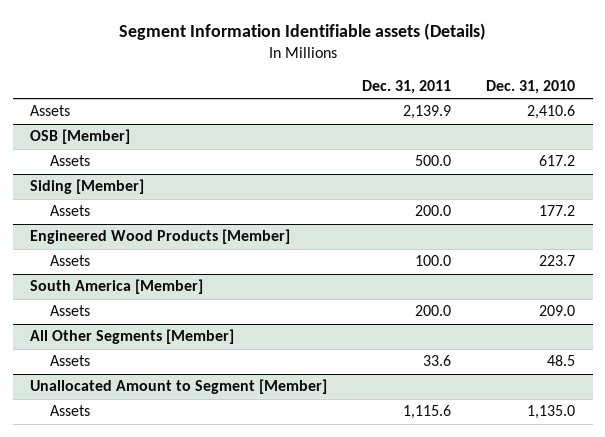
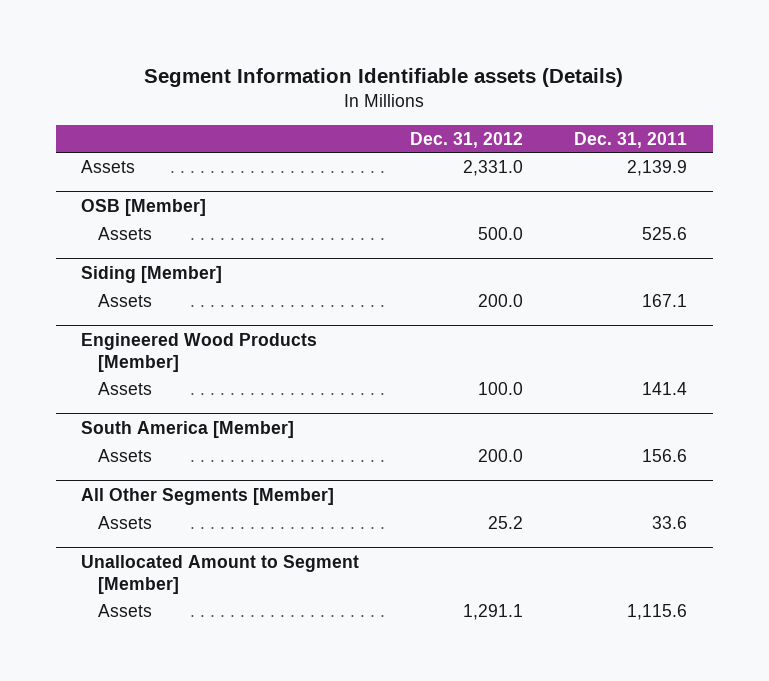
- | Dec. 31, 2011 | Dec. 31, 2010
+ | Dec. 31, 2012 | Dec. 31, 2011
@ OSB [Member]
- Assets | 500.0 | 617.2
+ Assets | 500.0 | 525.6
@ Siding [Member]
- Assets | 200.0 | 177.2
+ Assets | 200.0 | 167.1
@ Engineered Wood Products [Member]
- Assets | 100.0 | 223.7
+ Assets | 100.0 | 141.4
@ South America [Member]
- Assets | 200.0 | 209.0
+ Assets | 200.0 | 156.6

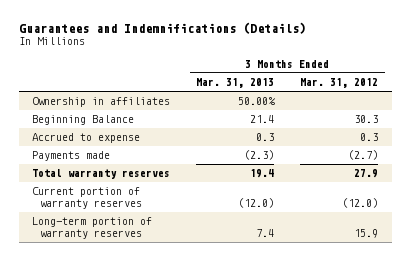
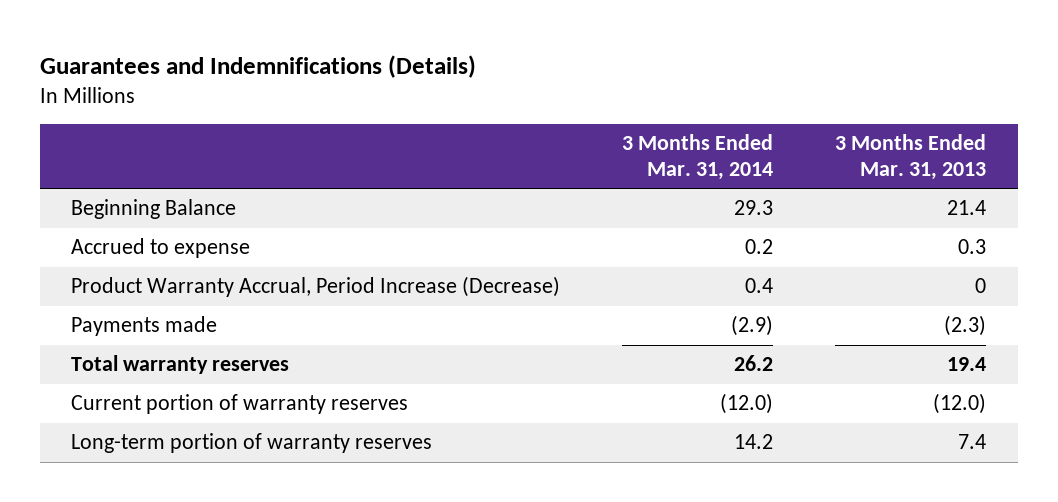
- | 3 Months Ended Mar. 31, 2013 | 3 Months Ended Mar. 31, 2012
+ | 3 Months Ended Mar. 31, 2014 | 3 Months Ended Mar. 31, 2013
- Ownership in affiliates | 50.00% |
+ Product Warranty Accrual, Period Increase (Decrease) | 0.4 | 0

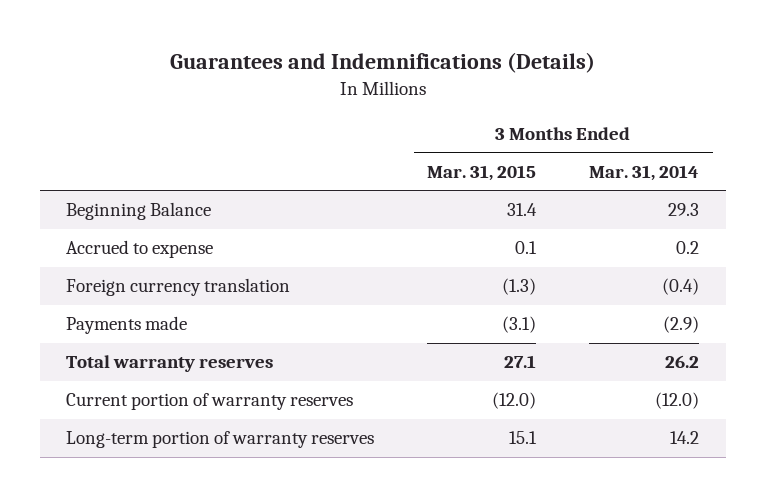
- | 3 Months Ended Mar. 31, 2014 | 3 Months Ended Mar. 31, 2013
+ | 3 Months Ended Mar. 31, 2015 | 3 Months Ended Mar. 31, 2014
- Product Warranty Accrual, Period Increase (Decrease) | 0.4 | 0
+ Foreign currency translation | (1.3) | (0.4)

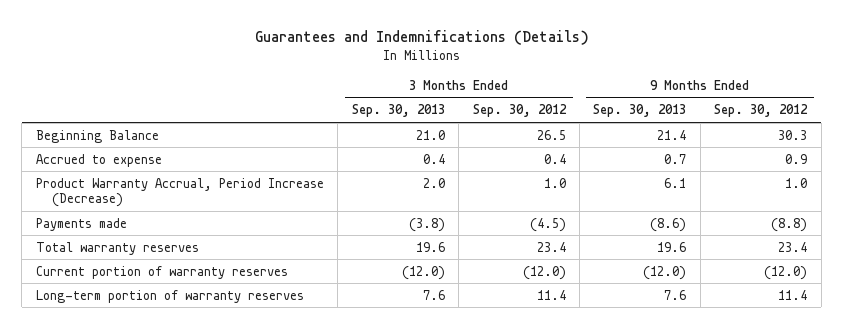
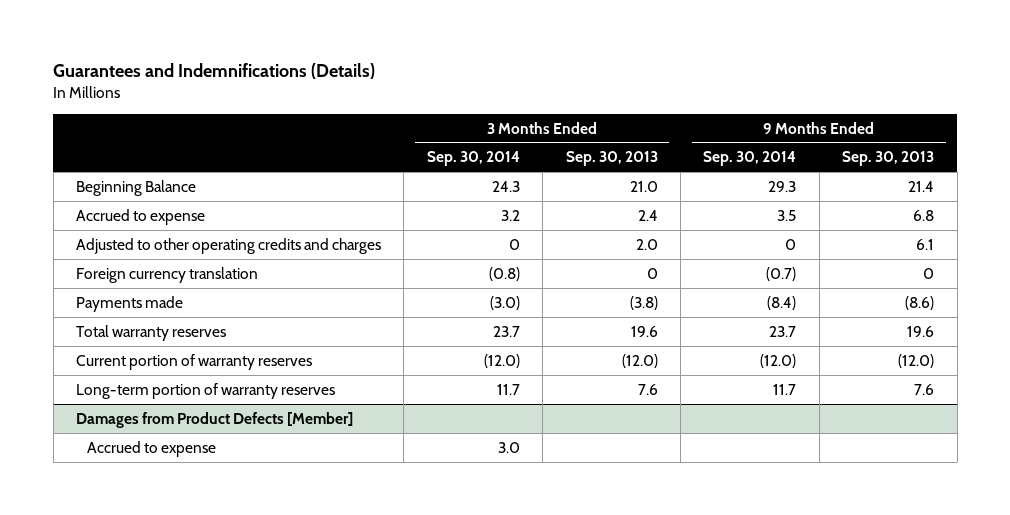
- | 3 Months Ended Sep. 30, 2013 | 3 Months Ended Sep. 30, 2012 | 9 Months Ended Sep. 30, 2013 | 9 Months Ended Sep. 30, 2012
+ | 3 Months Ended Sep. 30, 2014 | 3 Months Ended Sep. 30, 2013 | 9 Months Ended Sep. 30, 2014 | 9 Months Ended Sep. 30, 2013
- Accrued to expense | 0.4 | 0.4 | 0.7 | 0.9
- Product Warranty Accrual, Period Increase (Decrease) | 2.0 | 1.0 | 6.1 | 1.0
+ Accrued to expense | 3.2 | 2.4 | 3.5 | 6.8
+ Adjusted to other operating credits and charges | 0 | 2.0 | 0 | 6.1
+ Foreign currency translation | (0.8) | 0 | (0.7) | 0
+ Damages from Product Defects [Member]
+ Accrued to expense | 3.0 | | |

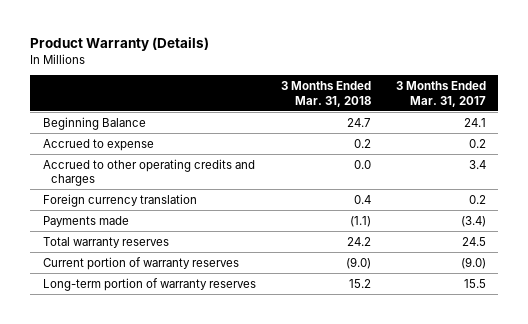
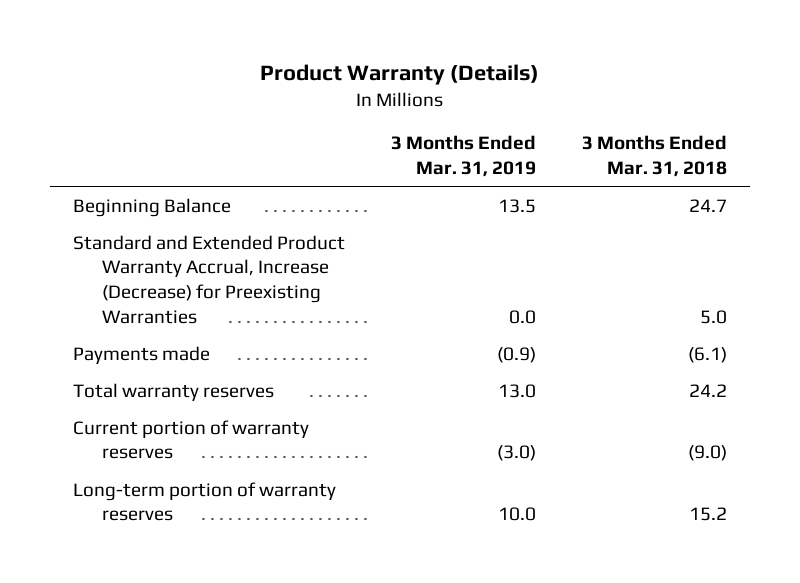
- | 3 Months Ended Mar. 31, 2018 | 3 Months Ended Mar. 31, 2017
+ | 3 Months Ended Mar. 31, 2019 | 3 Months Ended Mar. 31, 2018
- Accrued to expense | 0.2 | 0.2
- Accrued to other operating credits and charges | 0.0 | 3.4
- Foreign currency translation | 0.4 | 0.2
- Payments made | (1.1) | (3.4)
+ Standard and Extended Product Warranty Accrual, Increase (Decrease) for Preexisting Warranties | 0.0 | 5.0
+ Payments made | (0.9) | (6.1)

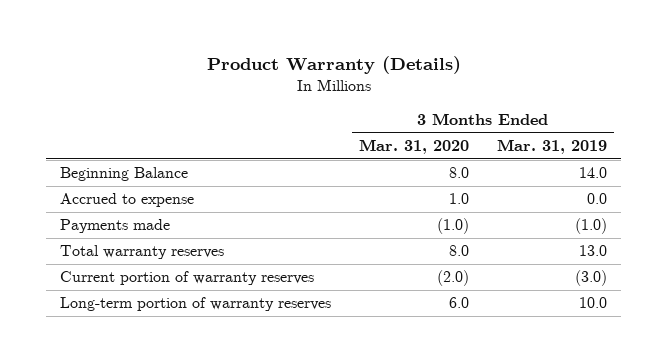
- | 3 Months Ended Mar. 31, 2019 | 3 Months Ended Mar. 31, 2018
+ | 3 Months Ended Mar. 31, 2020 | 3 Months Ended Mar. 31, 2019
- Beginning Balance | 13.5 | 24.7
- Standard and Extended Product Warranty Accrual, Increase (Decrease) for Preexisting Warranties | 0.0 | 5.0
- Payments made | (0.9) | (6.1)
+ Beginning Balance | 8.0 | 14.0
+ Accrued to expense | 1.0 | 0.0
+ Payments made | (1.0) | (1.0)

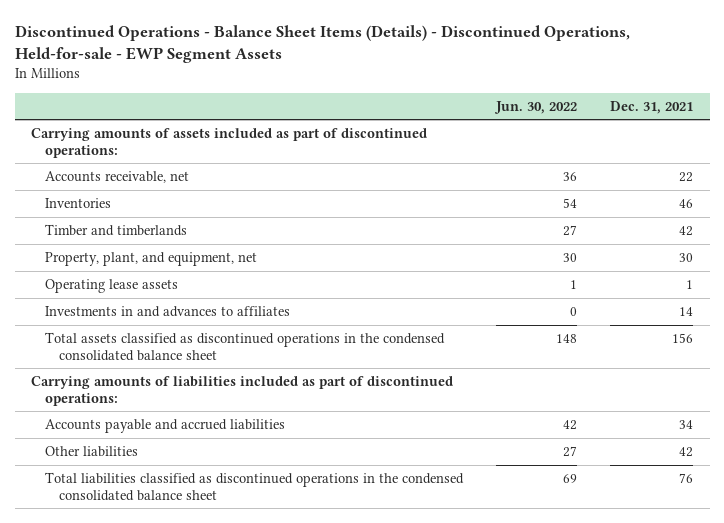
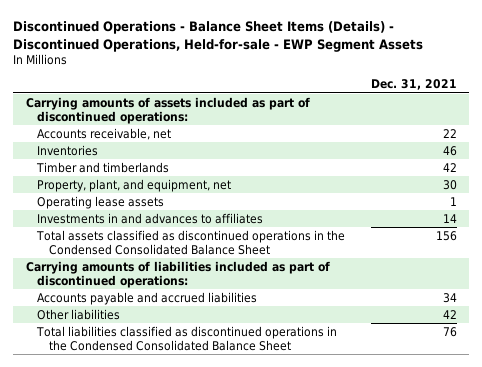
- | Jun. 30, 2022 | Dec. 31, 2021
+ | Dec. 31, 2021
- Total assets classified as discontinued operations in the condensed consolidated balance sheet | 148 | 156
+ Total assets classified as discontinued operations in the Condensed Consolidated Balance Sheet | 156
- Total liabilities classified as discontinued operations in the condensed consolidated balance sheet | 69 | 76
+ Total liabilities classified as discontinued operations in the Condensed Consolidated Balance Sheet | 76

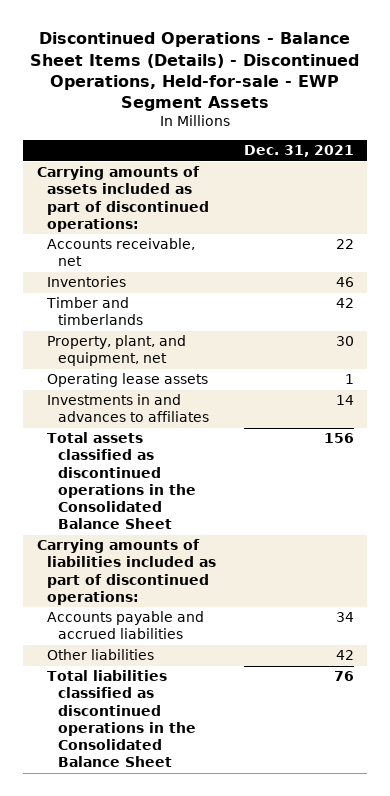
- Total assets classified as discontinued operations in the Condensed Consolidated Balance Sheet | 156
+ Total assets classified as discontinued operations in the Consolidated Balance Sheet | 156
- Total liabilities classified as discontinued operations in the Condensed Consolidated Balance Sheet | 76
+ Total liabilities classified as discontinued operations in the Consolidated Balance Sheet | 76

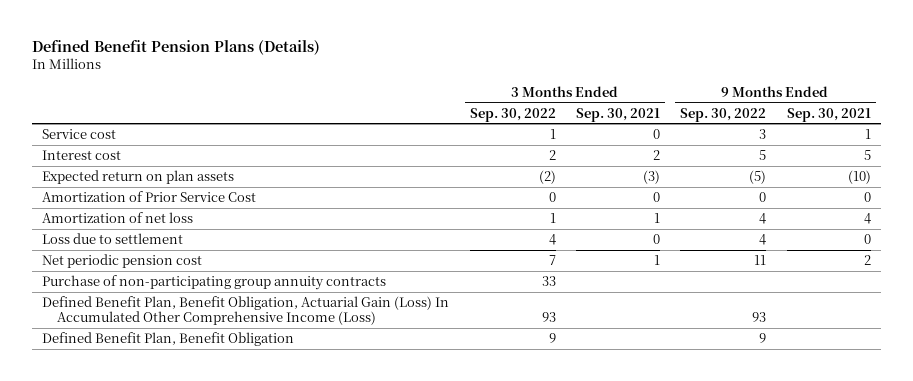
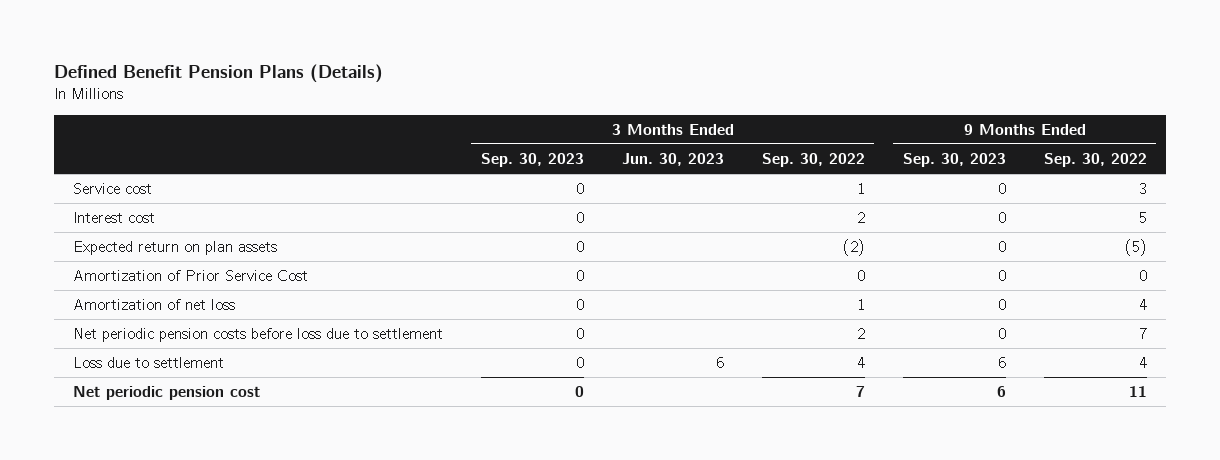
- | 3 Months Ended Sep. 30, 2022 | 3 Months Ended Sep. 30, 2021 | 9 Months Ended Sep. 30, 2022 | 9 Months Ended Sep. 30, 2021
+ | 3 Months Ended Sep. 30, 2023 | 3 Months Ended Jun. 30, 2023 | 3 Months Ended Sep. 30, 2022 | 9 Months Ended Sep. 30, 2023 | 9 Months Ended Sep. 30, 2022
+ Net periodic pension costs before loss due to settlement | 0 | | 2 | 0 | 7
- Purchase of non-participating group annuity contracts | 33 | | |
- Defined Benefit Plan, Benefit Obligation, Actuarial Gain (Loss) In Accumulated Other Comprehensive Income (Loss) | 93 | | 93 |
- Defined Benefit Plan, Benefit Obligation | 9 | | 9 |

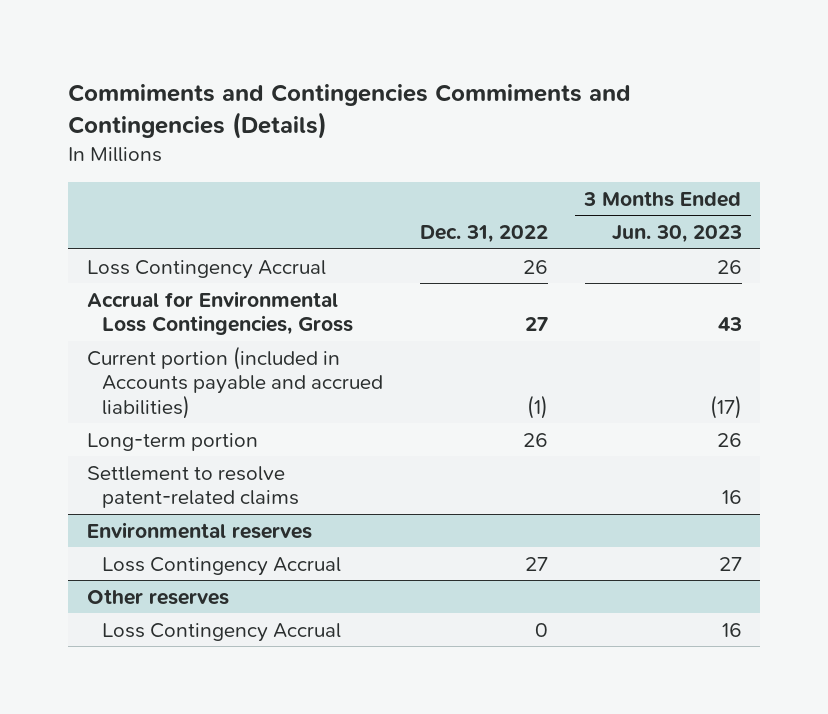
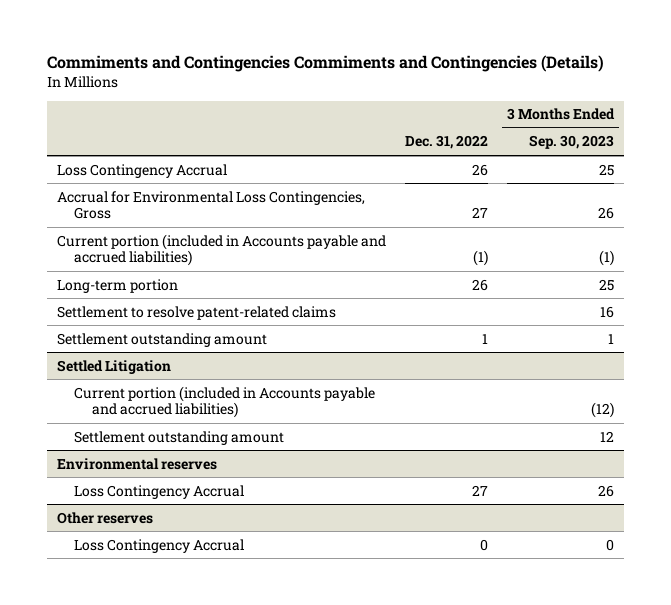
- | Dec. 31, 2022 | 3 Months Ended Jun. 30, 2023
+ | Dec. 31, 2022 | 3 Months Ended Sep. 30, 2023
+ Settlement outstanding amount | 1 | 1
+ Settled Litigation
+ Current portion (included in Accounts payable and accrued liabilities) | | (12)
+ Settlement outstanding amount | | 12

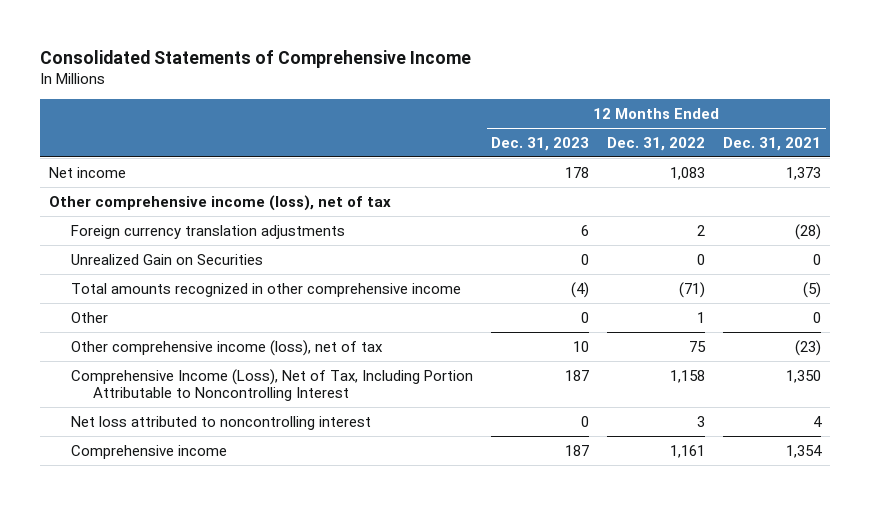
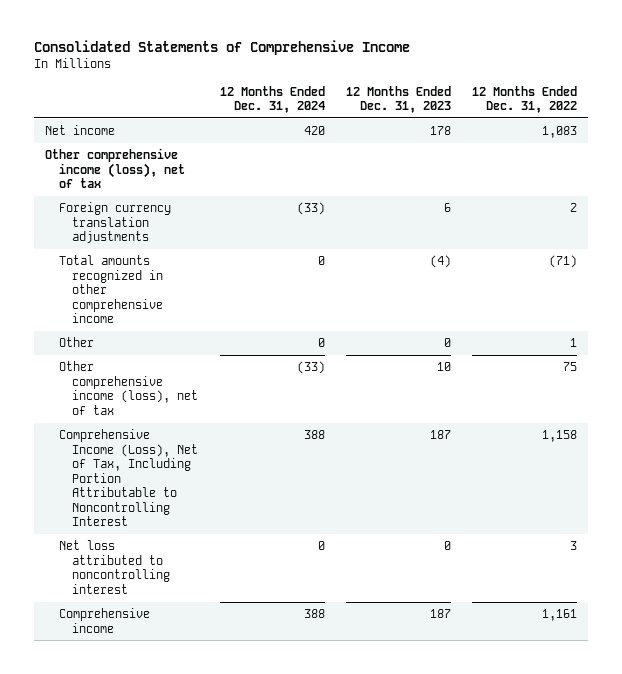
- | 12 Months Ended Dec. 31, 2023 | 12 Months Ended Dec. 31, 2022 | 12 Months Ended Dec. 31, 2021
+ | 12 Months Ended Dec. 31, 2024 | 12 Months Ended Dec. 31, 2023 | 12 Months Ended Dec. 31, 2022
- Unrealized Gain on Securities | 0 | 0 | 0

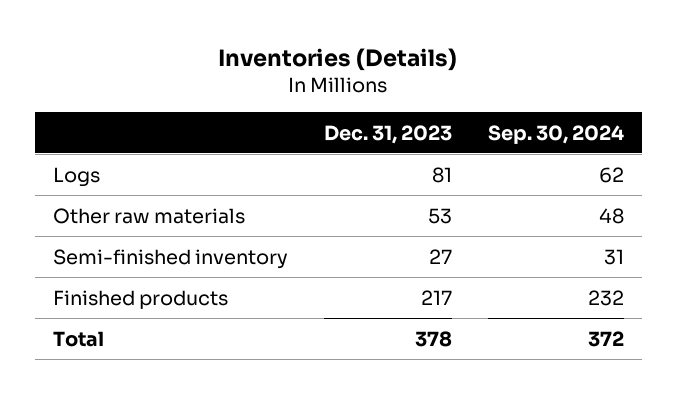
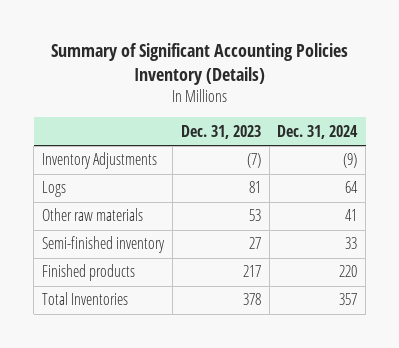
- Inventories (Details)
+ Summary of Significant Accounting Policies Inventory (Details)
- | Dec. 31, 2023 | Sep. 30, 2024
+ | Dec. 31, 2023 | Dec. 31, 2024
+ Inventory Adjustments | (7) | (9)
- Total | 378 | 372
+ Total Inventories | 378 | 357

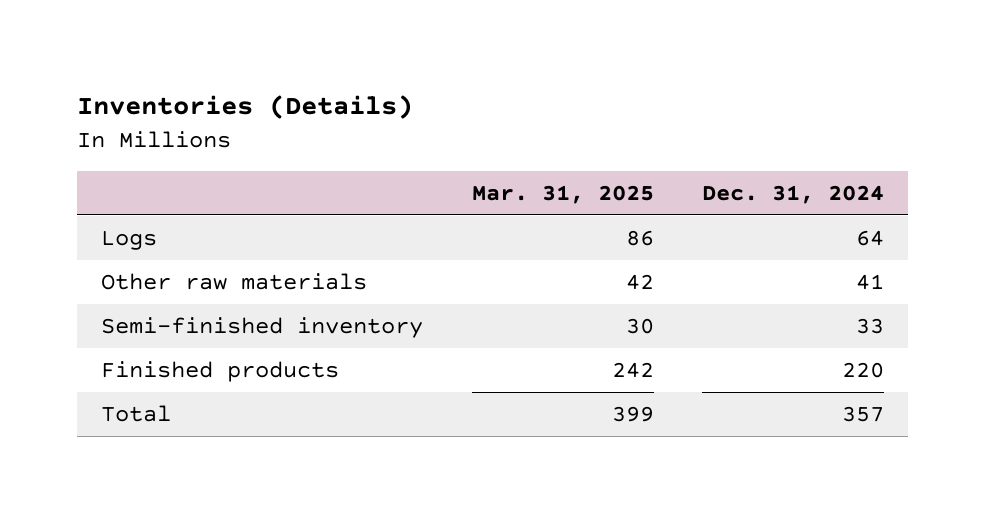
- Summary of Significant Accounting Policies Inventory (Details)
+ Inventories (Details)
- | Dec. 31, 2023 | Dec. 31, 2024
+ | Mar. 31, 2025 | Dec. 31, 2024
- Inventory Adjustments | (7) | (9)
- Total Inventories | 378 | 357
+ Total | 399 | 357

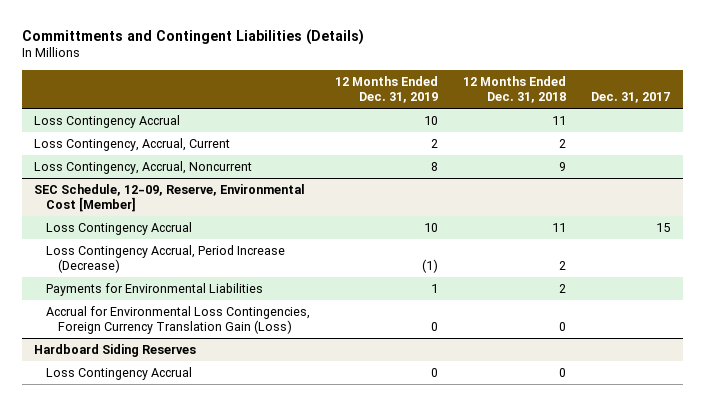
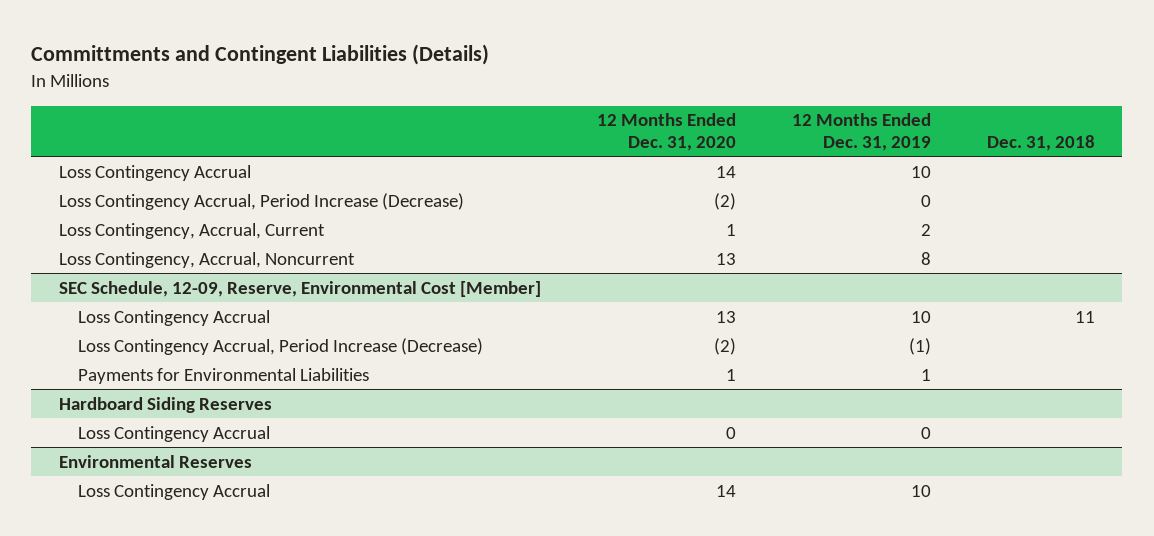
- | 12 Months Ended Dec. 31, 2019 | 12 Months Ended Dec. 31, 2018 | Dec. 31, 2017
+ | 12 Months Ended Dec. 31, 2020 | 12 Months Ended Dec. 31, 2019 | Dec. 31, 2018
+ Loss Contingency Accrual, Period Increase (Decrease) | (2) | 0 |
@ SEC Schedule, 12-09, Reserve, Environmental Cost [Member]
- Accrual for Environmental Loss Contingencies, Foreign Currency Translation Gain (Loss) | 0 | 0 |
+ Environmental Reserves
+ Loss Contingency Accrual | 14 | 10 |

